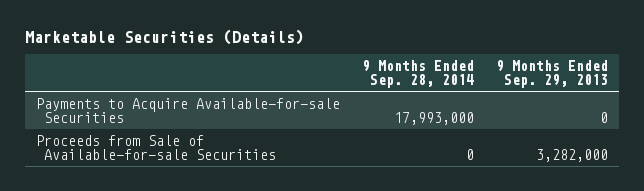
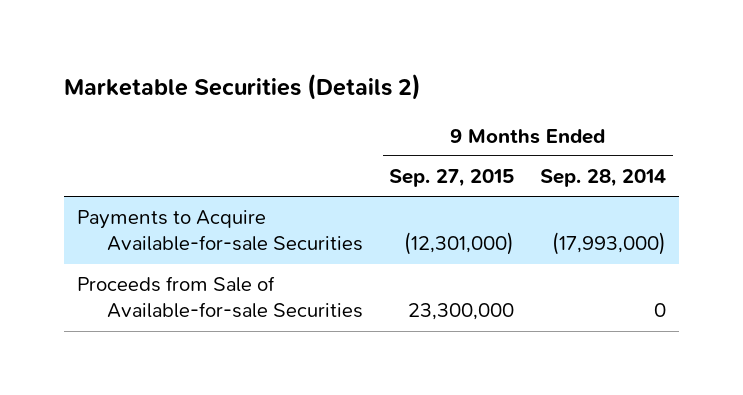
- Marketable Securities (Details)
+ Marketable Securities (Details 2)
- | 9 Months Ended Sep. 28, 2014 | 9 Months Ended Sep. 29, 2013
+ | 9 Months Ended Sep. 27, 2015 | 9 Months Ended Sep. 28, 2014
- Payments to Acquire Available-for-sale Securities | 17,993,000 | 0
+ Payments to Acquire Available-for-sale Securities | (12,301,000) | (17,993,000)

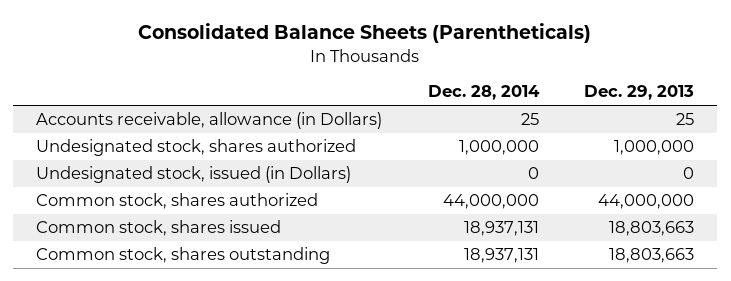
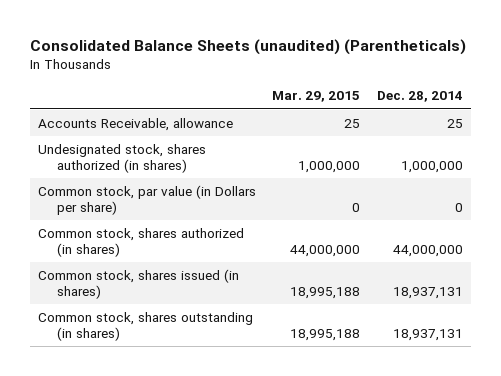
- Consolidated Balance Sheets (Parentheticals)
+ Consolidated Balance Sheets (unaudited) (Parentheticals)
- | Dec. 28, 2014 | Dec. 29, 2013
+ | Mar. 29, 2015 | Dec. 28, 2014
- Accounts receivable, allowance (in Dollars) | 25 | 25
- Undesignated stock, shares authorized | 1,000,000 | 1,000,000
- Undesignated stock, issued (in Dollars) | 0 | 0
- Common stock, shares authorized | 44,000,000 | 44,000,000
- Common stock, shares issued | 18,937,131 | 18,803,663
- Common stock, shares outstanding | 18,937,131 | 18,803,663
+ Accounts Receivable, allowance | 25 | 25
+ Undesignated stock, shares authorized (in shares) | 1,000,000 | 1,000,000
+ Common stock, par value (in Dollars per share) | 0 | 0
+ Common stock, shares authorized (in shares) | 44,000,000 | 44,000,000
+ Common stock, shares issued (in shares) | 18,995,188 | 18,937,131
+ Common stock, shares outstanding (in shares) | 18,995,188 | 18,937,131

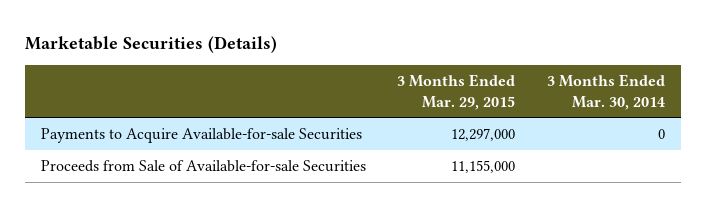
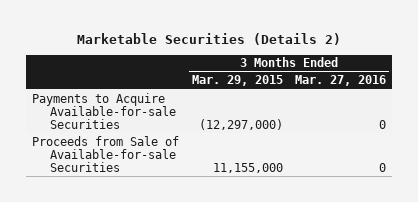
- Marketable Securities (Details)
+ Marketable Securities (Details 2)
- | 3 Months Ended Mar. 29, 2015 | 3 Months Ended Mar. 30, 2014
+ | 3 Months Ended Mar. 29, 2015 | 3 Months Ended Mar. 27, 2016
- Payments to Acquire Available-for-sale Securities | 12,297,000 | 0
+ Payments to Acquire Available-for-sale Securities | (12,297,000) | 0

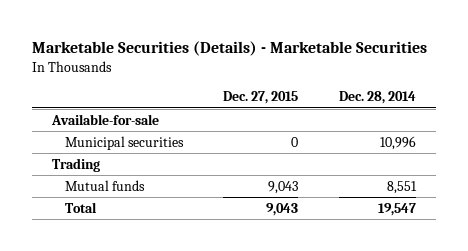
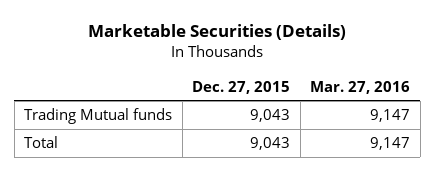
- Marketable Securities (Details) - Marketable Securities
+ Marketable Securities (Details)
- | Dec. 27, 2015 | Dec. 28, 2014
+ | Dec. 27, 2015 | Mar. 27, 2016
- Available-for-sale
- Municipal securities | 0 | 10,996
- Trading
- Mutual funds | 9,043 | 8,551
+ Trading Mutual funds | 9,043 | 9,147

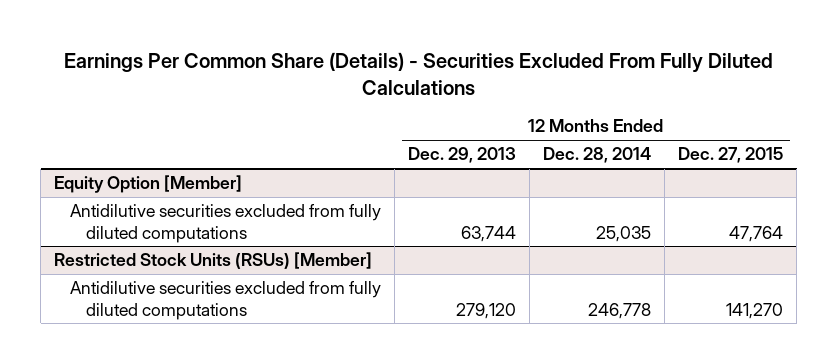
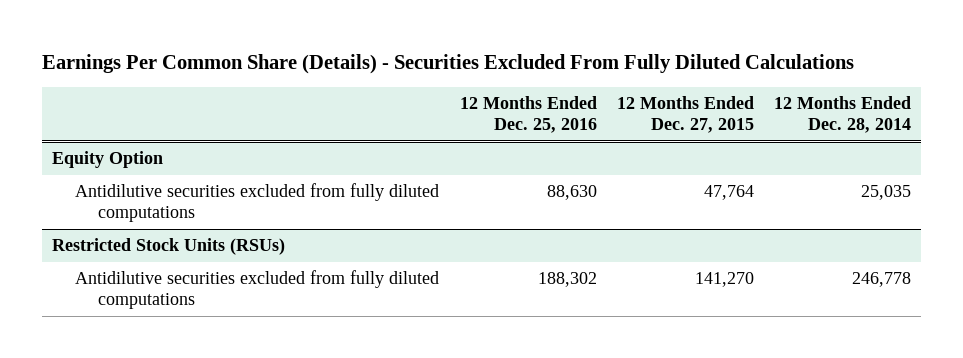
- | 12 Months Ended Dec. 29, 2013 | 12 Months Ended Dec. 28, 2014 | 12 Months Ended Dec. 27, 2015
+ | 12 Months Ended Dec. 25, 2016 | 12 Months Ended Dec. 27, 2015 | 12 Months Ended Dec. 28, 2014
- Equity Option [Member]
+ Equity Option
- Restricted Stock Units (RSUs) [Member]
+ Restricted Stock Units (RSUs)

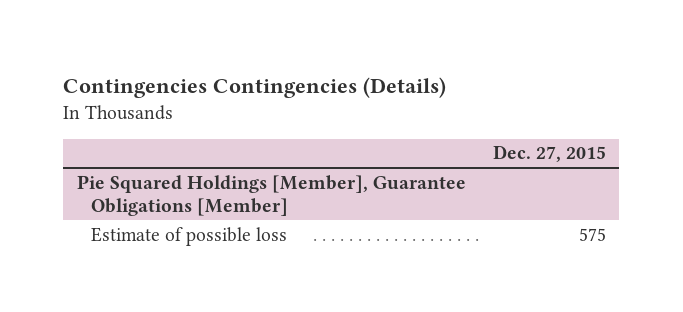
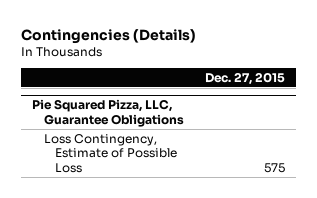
- Contingencies Contingencies (Details)
+ Contingencies (Details)
- Pie Squared Holdings [Member], Guarantee Obligations [Member]
- Estimate of possible loss | 575
+ Pie Squared Pizza, LLC, Guarantee Obligations
+ Loss Contingency, Estimate of Possible Loss | 575

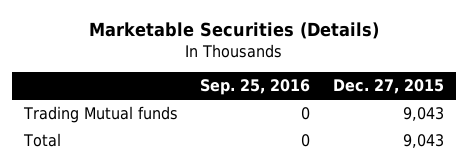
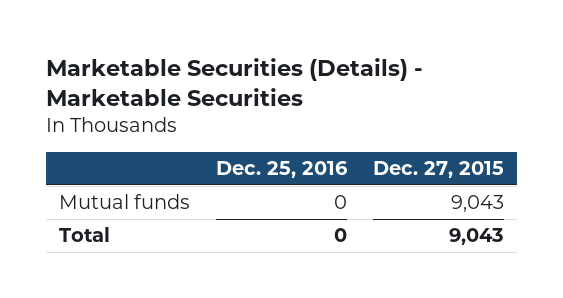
- Marketable Securities (Details)
+ Marketable Securities (Details) - Marketable Securities
- | Sep. 25, 2016 | Dec. 27, 2015
+ | Dec. 25, 2016 | Dec. 27, 2015
- Trading Mutual funds | 0 | 9,043
+ Mutual funds | 0 | 9,043

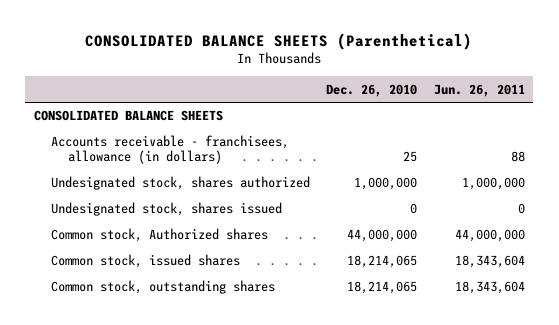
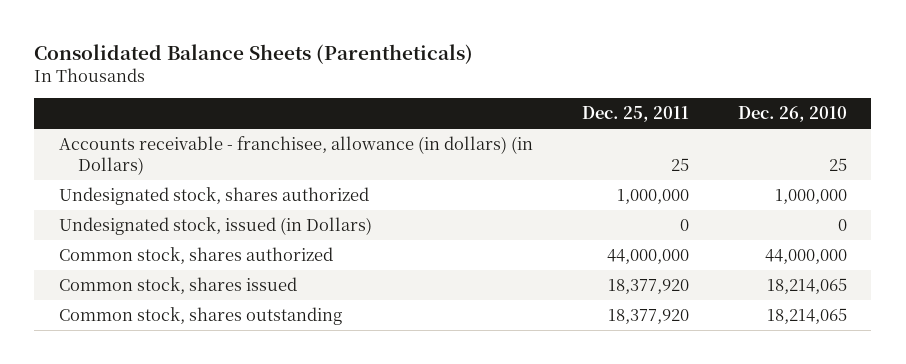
- CONSOLIDATED BALANCE SHEETS (Parenthetical)
+ Consolidated Balance Sheets (Parentheticals)
- | Dec. 26, 2010 | Jun. 26, 2011
+ | Dec. 25, 2011 | Dec. 26, 2010
- CONSOLIDATED BALANCE SHEETS
- Accounts receivable - franchisees, allowance (in dollars) | 25 | 88
+ Accounts receivable - franchisee, allowance (in dollars) (in Dollars) | 25 | 25
- Undesignated stock, shares issued | 0 | 0
- Common stock, Authorized shares | 44,000,000 | 44,000,000
- Common stock, issued shares | 18,214,065 | 18,343,604
- Common stock, outstanding shares | 18,214,065 | 18,343,604
+ Undesignated stock, issued (in Dollars) | 0 | 0
+ Common stock, shares authorized | 44,000,000 | 44,000,000
+ Common stock, shares issued | 18,377,920 | 18,214,065
+ Common stock, shares outstanding | 18,377,920 | 18,214,065

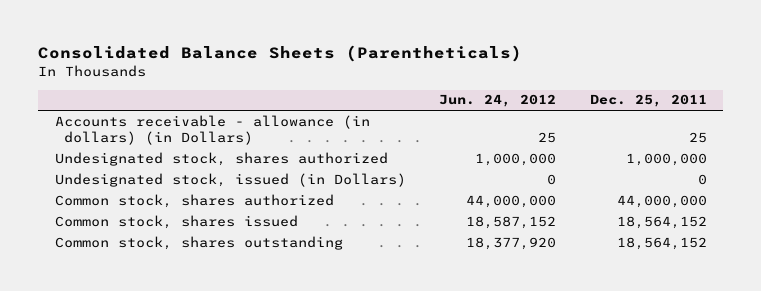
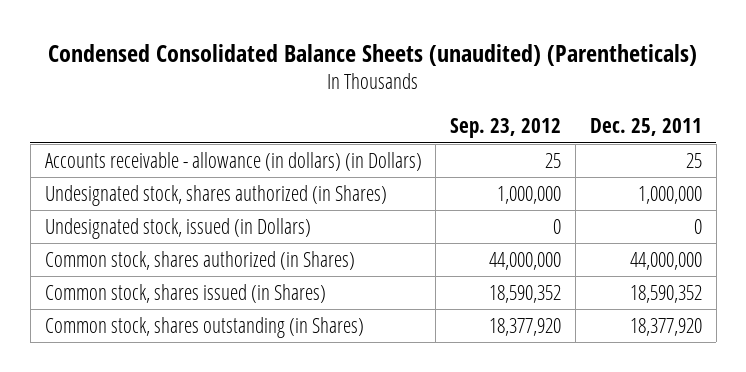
- Consolidated Balance Sheets (Parentheticals)
+ Condensed Consolidated Balance Sheets (unaudited) (Parentheticals)
- | Jun. 24, 2012 | Dec. 25, 2011
+ | Sep. 23, 2012 | Dec. 25, 2011
- Undesignated stock, shares authorized | 1,000,000 | 1,000,000
+ Undesignated stock, shares authorized (in Shares) | 1,000,000 | 1,000,000
- Common stock, shares authorized | 44,000,000 | 44,000,000
- Common stock, shares issued | 18,587,152 | 18,564,152
- Common stock, shares outstanding | 18,377,920 | 18,564,152
+ Common stock, shares authorized (in Shares) | 44,000,000 | 44,000,000
+ Common stock, shares issued (in Shares) | 18,590,352 | 18,590,352
+ Common stock, shares outstanding (in Shares) | 18,377,920 | 18,377,920

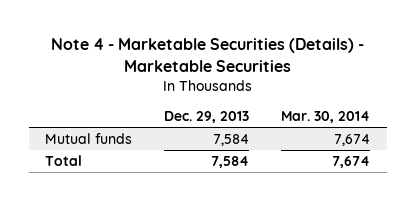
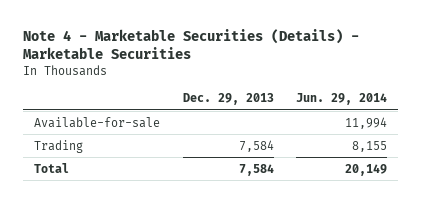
- | Dec. 29, 2013 | Mar. 30, 2014
+ | Dec. 29, 2013 | Jun. 29, 2014
- Mutual funds | 7,584 | 7,674
+ Available-for-sale | | 11,994
+ Trading | 7,584 | 8,155

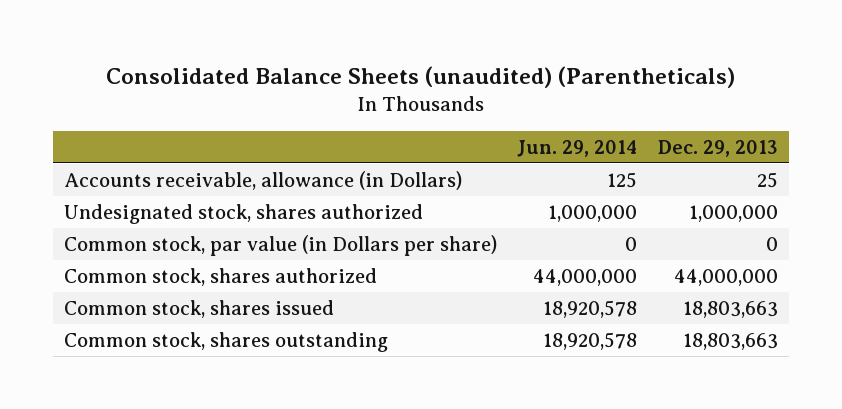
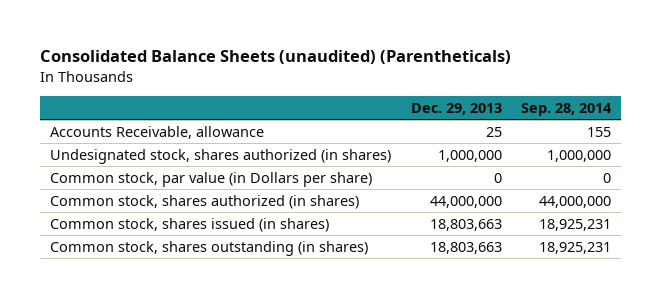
- | Jun. 29, 2014 | Dec. 29, 2013
+ | Dec. 29, 2013 | Sep. 28, 2014
- Accounts receivable, allowance (in Dollars) | 125 | 25
- Undesignated stock, shares authorized | 1,000,000 | 1,000,000
+ Accounts Receivable, allowance | 25 | 155
+ Undesignated stock, shares authorized (in shares) | 1,000,000 | 1,000,000
- Common stock, shares authorized | 44,000,000 | 44,000,000
- Common stock, shares issued | 18,920,578 | 18,803,663
- Common stock, shares outstanding | 18,920,578 | 18,803,663
+ Common stock, shares authorized (in shares) | 44,000,000 | 44,000,000
+ Common stock, shares issued (in shares) | 18,803,663 | 18,925,231
+ Common stock, shares outstanding (in shares) | 18,803,663 | 18,925,231

